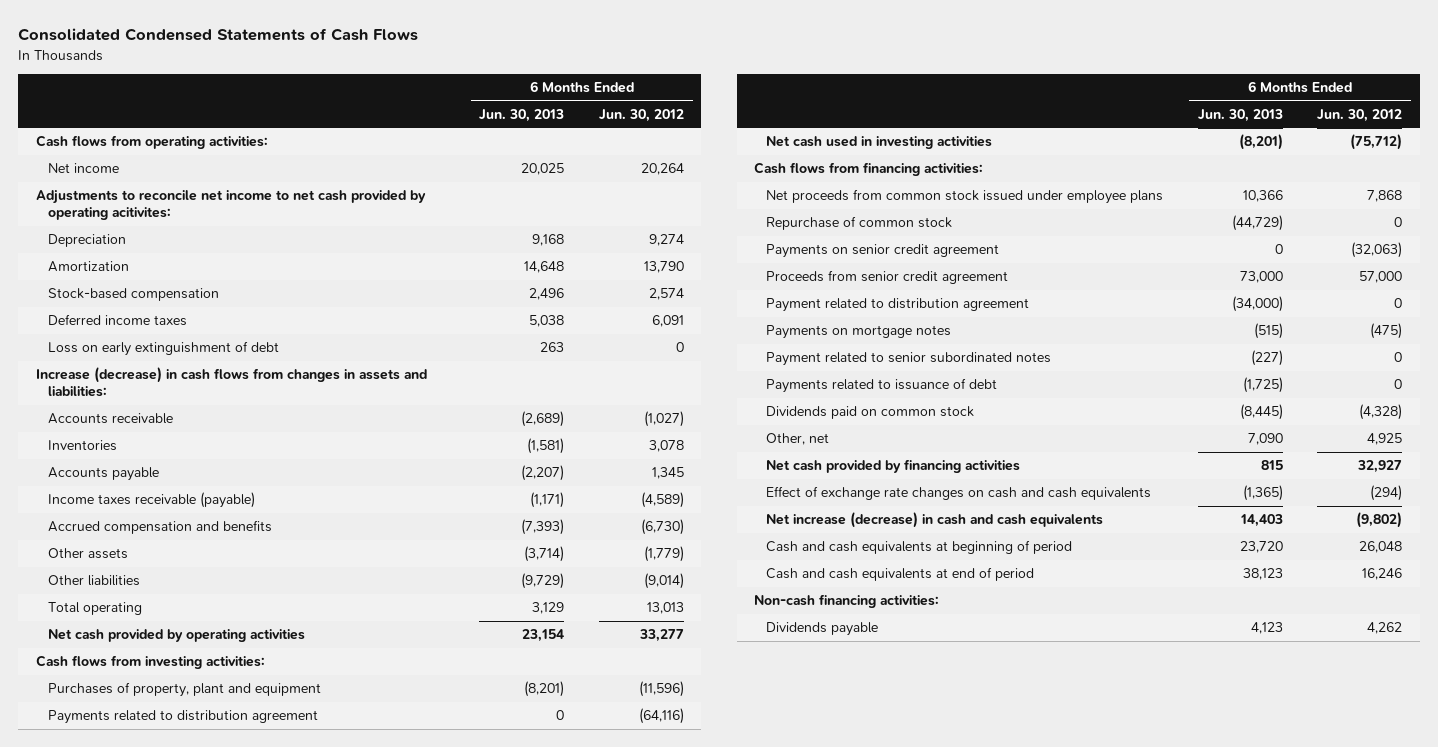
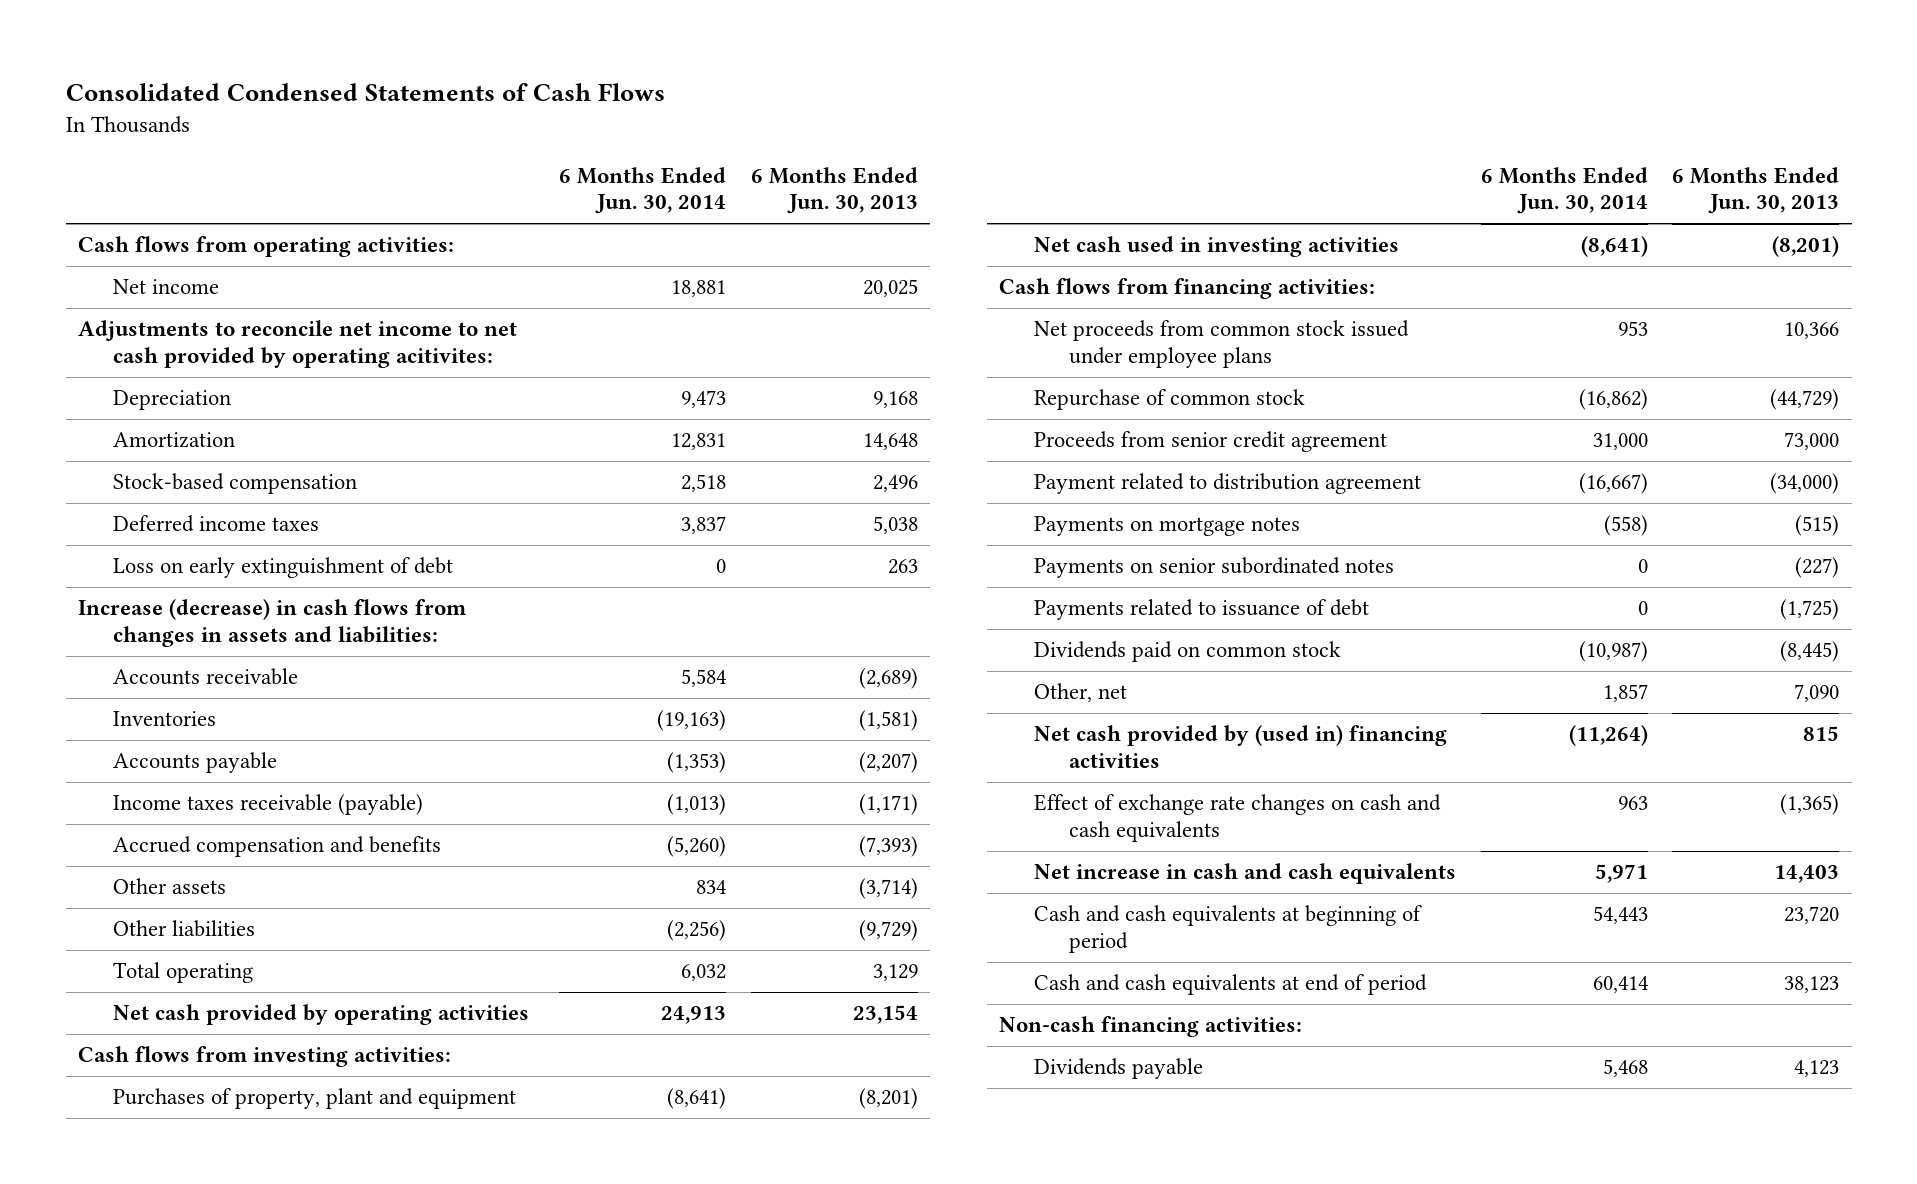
- | 6 Months Ended Jun. 30, 2013 | 6 Months Ended Jun. 30, 2012
+ | 6 Months Ended Jun. 30, 2014 | 6 Months Ended Jun. 30, 2013
- Payments related to distribution agreement | 0 | (64,116)
- Payments on senior credit agreement | 0 | (32,063)
- Payment related to senior subordinated notes | (227) | 0
+ Payments on senior subordinated notes | 0 | (227)
- Net cash provided by financing activities | 815 | 32,927
+ Net cash provided by (used in) financing activities | (11,264) | 815
- Net increase (decrease) in cash and cash equivalents | 14,403 | (9,802)
+ Net increase in cash and cash equivalents | 5,971 | 14,403

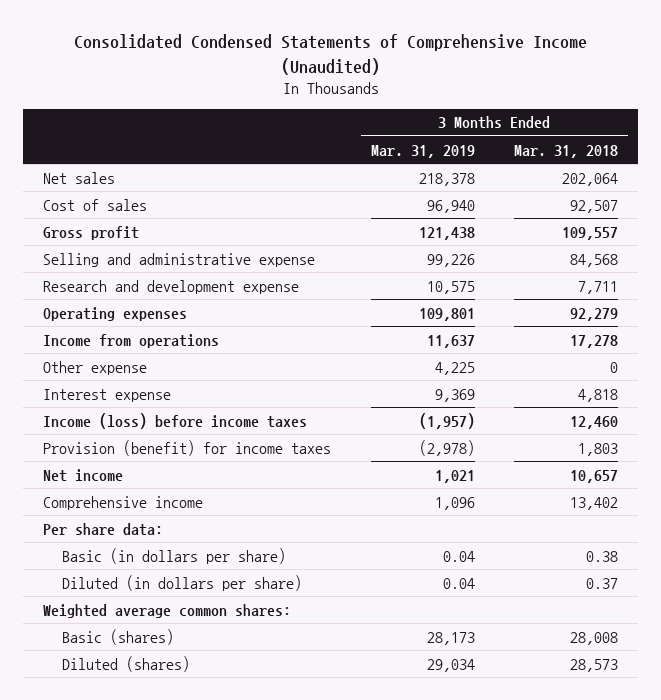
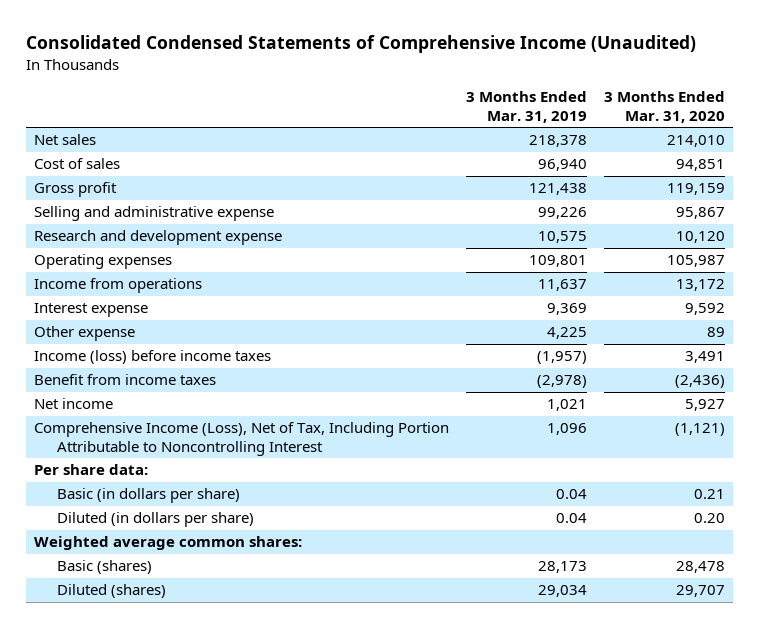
- | 3 Months Ended Mar. 31, 2019 | 3 Months Ended Mar. 31, 2018
+ | 3 Months Ended Mar. 31, 2019 | 3 Months Ended Mar. 31, 2020
moved down: Other expense | 4,225 | 89
- Provision (benefit) for income taxes | (2,978) | 1,803
+ Benefit from income taxes | (2,978) | (2,436)
- Comprehensive income | 1,096 | 13,402
+ Comprehensive Income (Loss), Net of Tax, Including Portion Attributable to Noncontrolling Interest | 1,096 | (1,121)

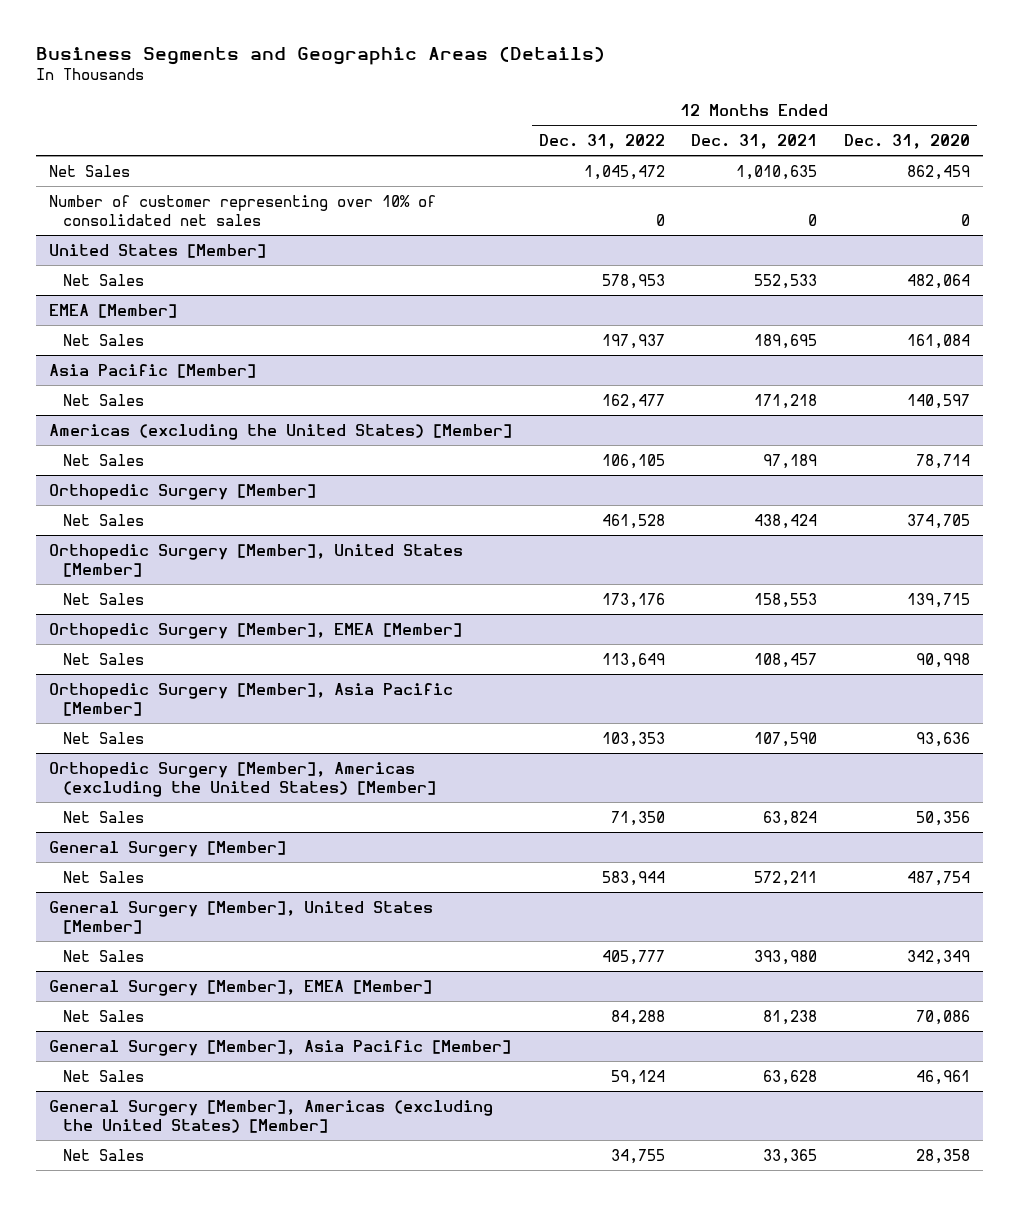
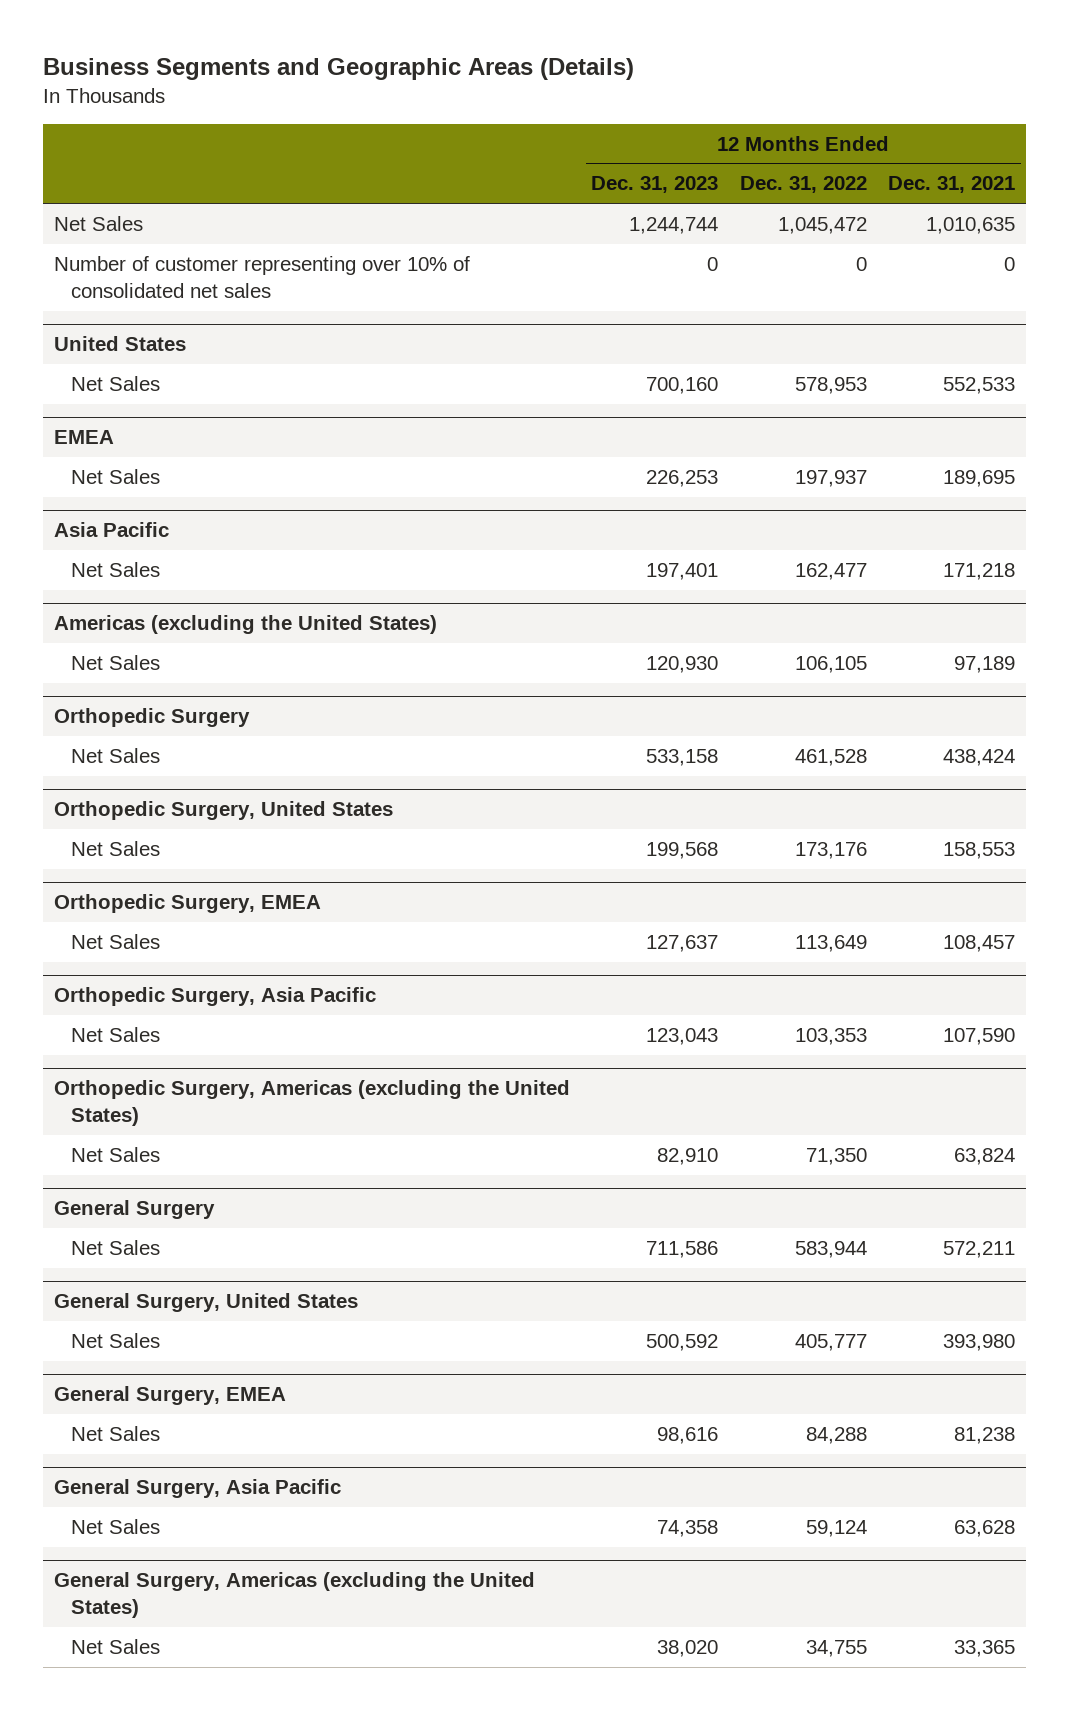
- | 12 Months Ended Dec. 31, 2022 | 12 Months Ended Dec. 31, 2021 | 12 Months Ended Dec. 31, 2020
+ | 12 Months Ended Dec. 31, 2023 | 12 Months Ended Dec. 31, 2022 | 12 Months Ended Dec. 31, 2021
- United States [Member]
+ United States
- EMEA [Member]
+ EMEA
- Asia Pacific [Member]
+ Asia Pacific
- Americas (excluding the United States) [Member]
+ Americas (excluding the United States)
- Orthopedic Surgery [Member]
+ Orthopedic Surgery
- Orthopedic Surgery [Member], United States [Member]
+ Orthopedic Surgery, United States
- Orthopedic Surgery [Member], EMEA [Member]
+ Orthopedic Surgery, EMEA
- Orthopedic Surgery [Member], Asia Pacific [Member]
+ Orthopedic Surgery, Asia Pacific
- Orthopedic Surgery [Member], Americas (excluding the United States) [Member]
+ Orthopedic Surgery, Americas (excluding the United States)
- General Surgery [Member]
+ General Surgery
- General Surgery [Member], United States [Member]
+ General Surgery, United States
- General Surgery [Member], EMEA [Member]
+ General Surgery, EMEA
- General Surgery [Member], Asia Pacific [Member]
+ General Surgery, Asia Pacific
- General Surgery [Member], Americas (excluding the United States) [Member]
+ General Surgery, Americas (excluding the United States)

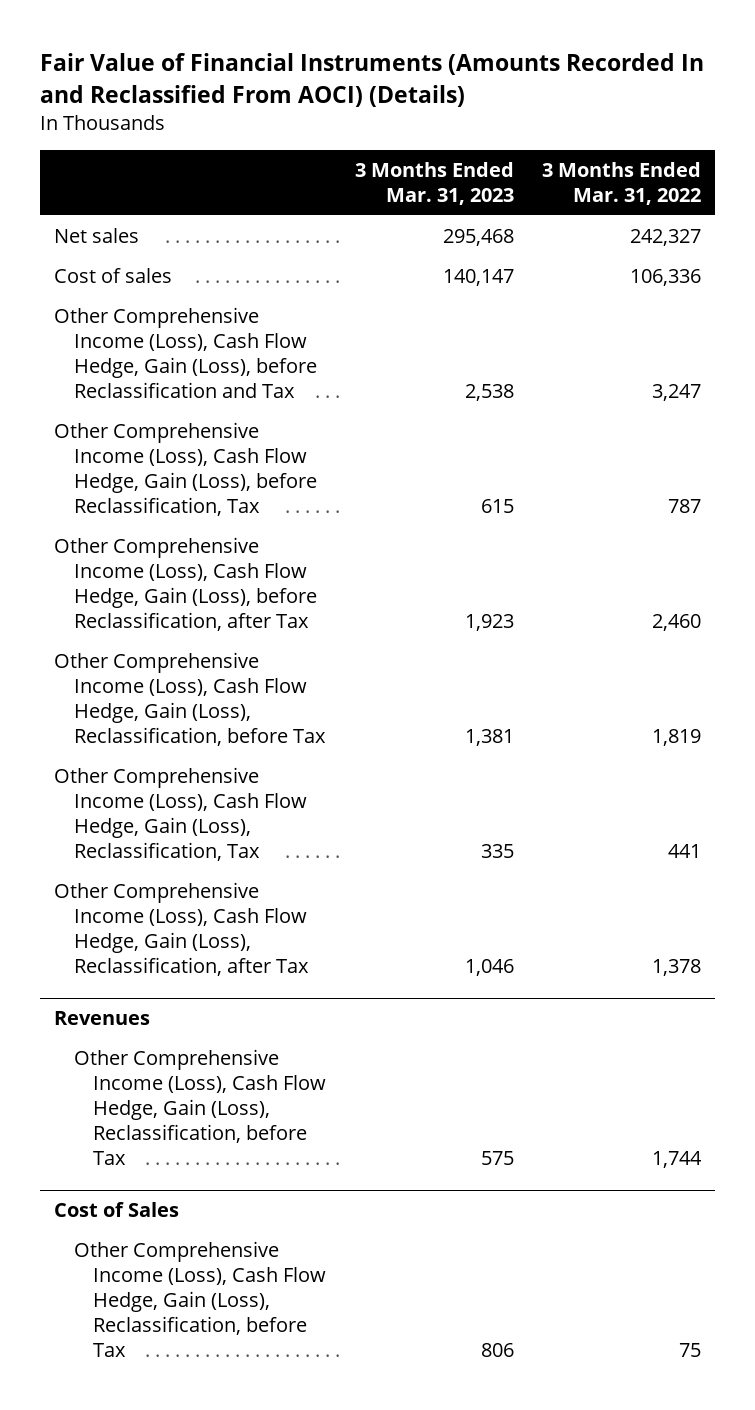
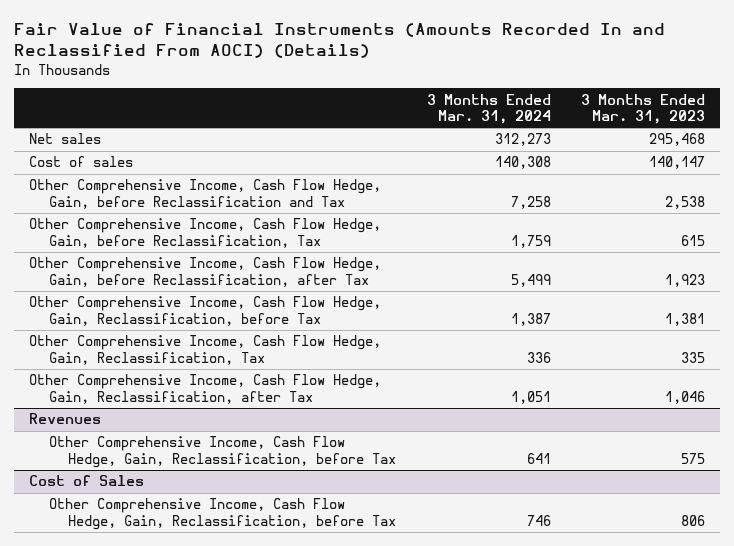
- | 3 Months Ended Mar. 31, 2023 | 3 Months Ended Mar. 31, 2022
+ | 3 Months Ended Mar. 31, 2024 | 3 Months Ended Mar. 31, 2023
- Other Comprehensive Income (Loss), Cash Flow Hedge, Gain (Loss), before Reclassification and Tax | 2,538 | 3,247
- Other Comprehensive Income (Loss), Cash Flow Hedge, Gain (Loss), before Reclassification, Tax | 615 | 787
- Other Comprehensive Income (Loss), Cash Flow Hedge, Gain (Loss), before Reclassification, after Tax | 1,923 | 2,460
- Other Comprehensive Income (Loss), Cash Flow Hedge, Gain (Loss), Reclassification, before Tax | 1,381 | 1,819
- Other Comprehensive Income (Loss), Cash Flow Hedge, Gain (Loss), Reclassification, Tax | 335 | 441
- Other Comprehensive Income (Loss), Cash Flow Hedge, Gain (Loss), Reclassification, after Tax | 1,046 | 1,378
+ Other Comprehensive Income, Cash Flow Hedge, Gain, before Reclassification and Tax | 7,258 | 2,538
+ Other Comprehensive Income, Cash Flow Hedge, Gain, before Reclassification, Tax | 1,759 | 615
+ Other Comprehensive Income, Cash Flow Hedge, Gain, before Reclassification, after Tax | 5,499 | 1,923
+ Other Comprehensive Income, Cash Flow Hedge, Gain, Reclassification, before Tax | 1,387 | 1,381
+ Other Comprehensive Income, Cash Flow Hedge, Gain, Reclassification, Tax | 336 | 335
+ Other Comprehensive Income, Cash Flow Hedge, Gain, Reclassification, after Tax | 1,051 | 1,046
@ Revenues
- Other Comprehensive Income (Loss), Cash Flow Hedge, Gain (Loss), Reclassification, before Tax | 575 | 1,744
+ Other Comprehensive Income, Cash Flow Hedge, Gain, Reclassification, before Tax | 641 | 575
@ Cost of Sales
- Other Comprehensive Income (Loss), Cash Flow Hedge, Gain (Loss), Reclassification, before Tax | 806 | 75
+ Other Comprehensive Income, Cash Flow Hedge, Gain, Reclassification, before Tax | 746 | 806

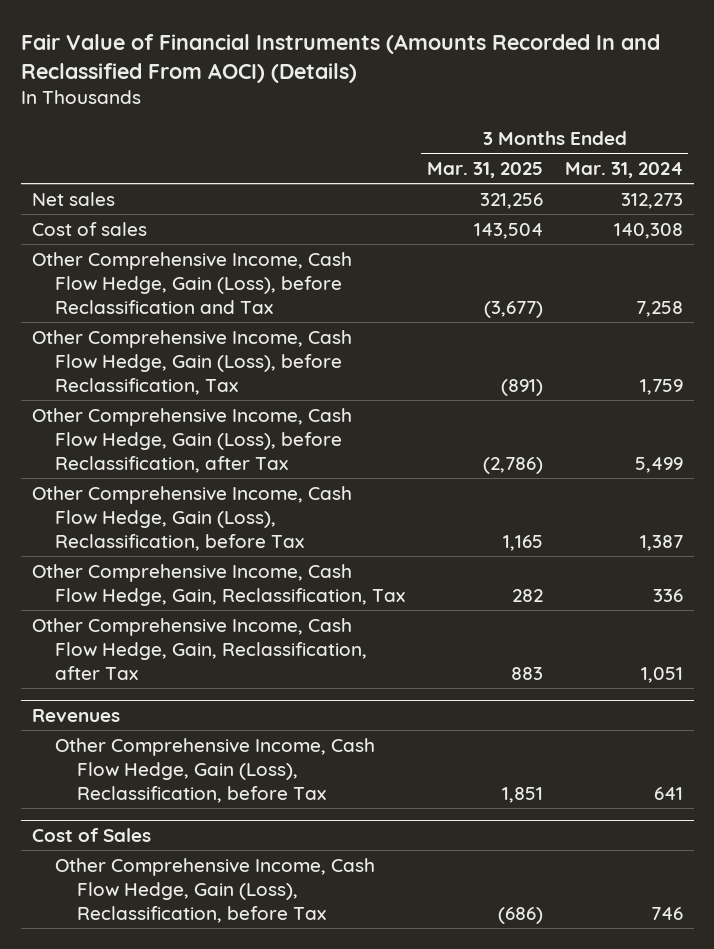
- | 3 Months Ended Mar. 31, 2024 | 3 Months Ended Mar. 31, 2023
+ | 3 Months Ended Mar. 31, 2025 | 3 Months Ended Mar. 31, 2024
- Other Comprehensive Income, Cash Flow Hedge, Gain, before Reclassification and Tax | 7,258 | 2,538
- Other Comprehensive Income, Cash Flow Hedge, Gain, before Reclassification, Tax | 1,759 | 615
- Other Comprehensive Income, Cash Flow Hedge, Gain, before Reclassification, after Tax | 5,499 | 1,923
- Other Comprehensive Income, Cash Flow Hedge, Gain, Reclassification, before Tax | 1,387 | 1,381
+ Other Comprehensive Income, Cash Flow Hedge, Gain (Loss), before Reclassification and Tax | (3,677) | 7,258
+ Other Comprehensive Income, Cash Flow Hedge, Gain (Loss), before Reclassification, Tax | (891) | 1,759
+ Other Comprehensive Income, Cash Flow Hedge, Gain (Loss), before Reclassification, after Tax | (2,786) | 5,499
+ Other Comprehensive Income, Cash Flow Hedge, Gain (Loss), Reclassification, before Tax | 1,165 | 1,387
@ Revenues
- Other Comprehensive Income, Cash Flow Hedge, Gain, Reclassification, before Tax | 641 | 575
+ Other Comprehensive Income, Cash Flow Hedge, Gain (Loss), Reclassification, before Tax | 1,851 | 641
@ Cost of Sales
- Other Comprehensive Income, Cash Flow Hedge, Gain, Reclassification, before Tax | 746 | 806
+ Other Comprehensive Income, Cash Flow Hedge, Gain (Loss), Reclassification, before Tax | (686) | 746

